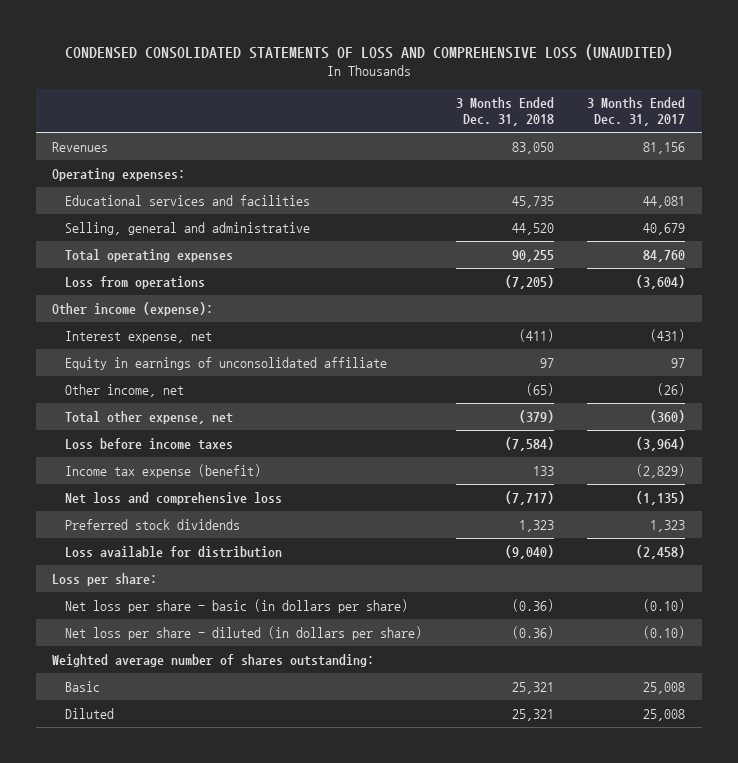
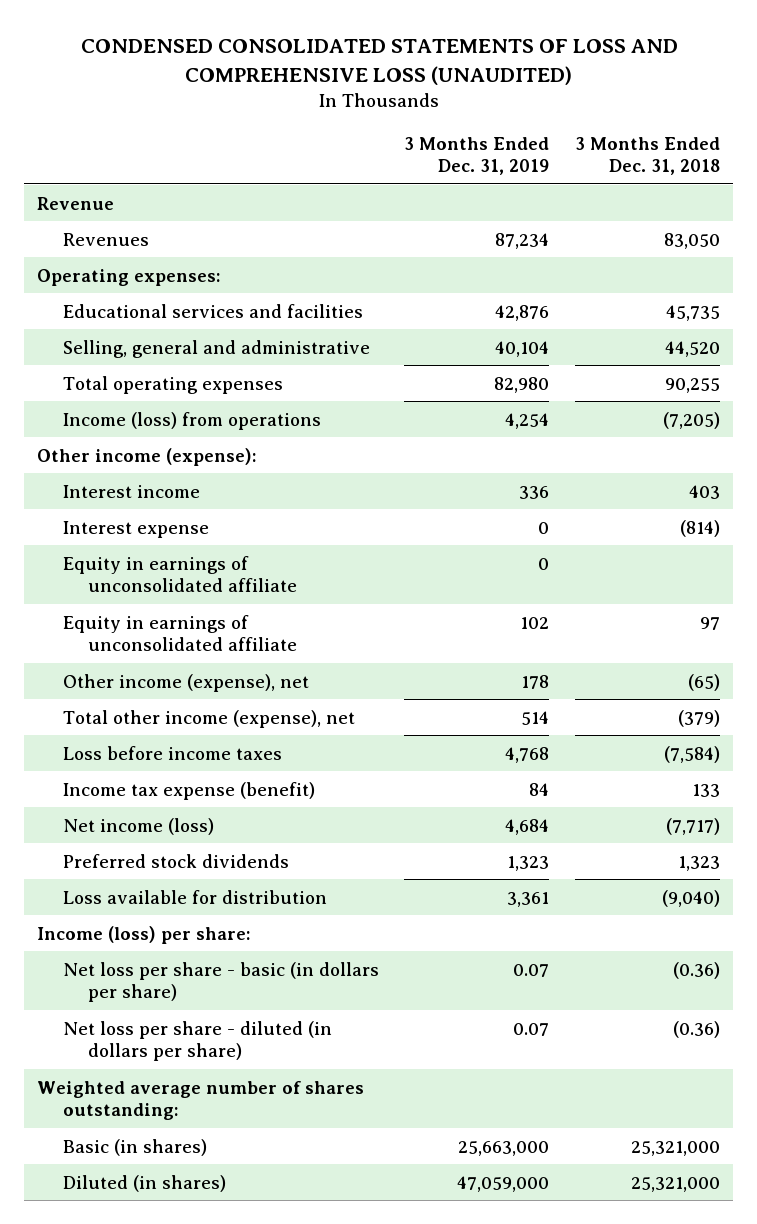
- | 3 Months Ended Dec. 31, 2018 | 3 Months Ended Dec. 31, 2017
+ | 3 Months Ended Dec. 31, 2019 | 3 Months Ended Dec. 31, 2018
+ Revenue
- Loss from operations | (7,205) | (3,604)
+ Income (loss) from operations | 4,254 | (7,205)
- Interest expense, net | (411) | (431)
+ Interest income | 336 | 403
+ Interest expense | 0 | (814)
+ Equity in earnings of unconsolidated affiliate | 0 |
- Other income, net | (65) | (26)
- Total other expense, net | (379) | (360)
+ Other income (expense), net | 178 | (65)
+ Total other income (expense), net | 514 | (379)
- Net loss and comprehensive loss | (7,717) | (1,135)
+ Net income (loss) | 4,684 | (7,717)
- Loss per share:
+ Income (loss) per share:
- Basic | 25,321 | 25,008
- Diluted | 25,321 | 25,008
+ Basic (in shares) | 25,663,000 | 25,321,000
+ Diluted (in shares) | 47,059,000 | 25,321,000

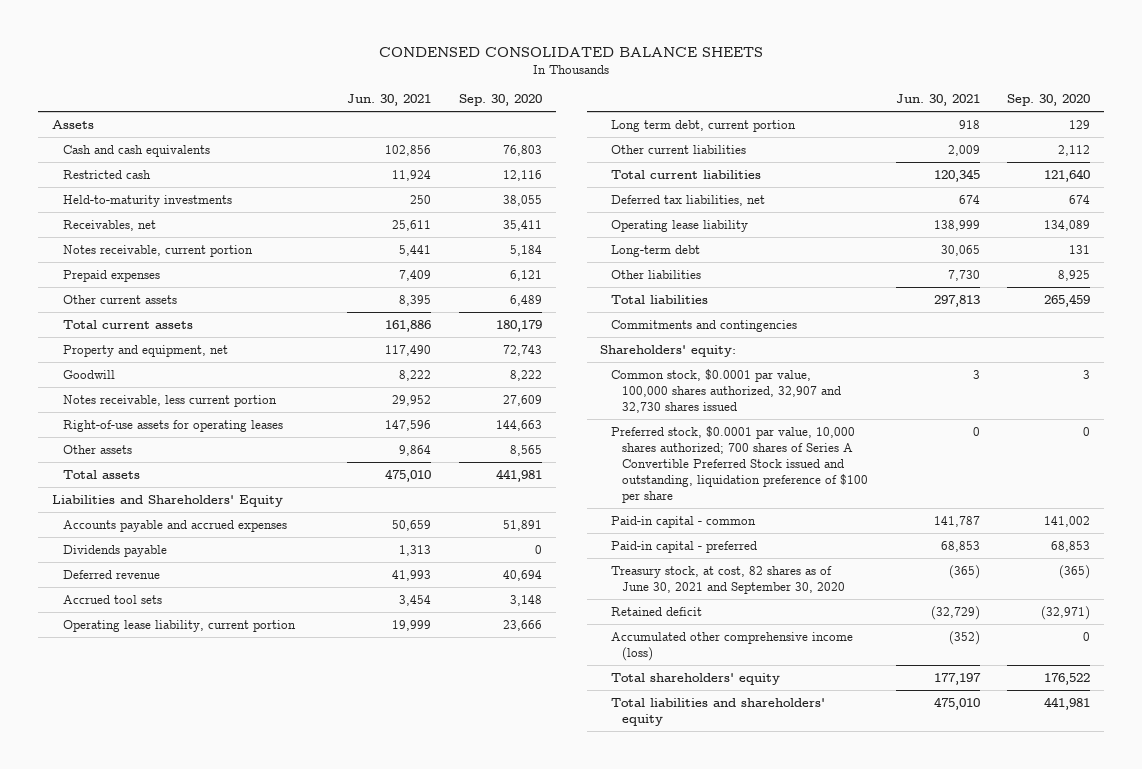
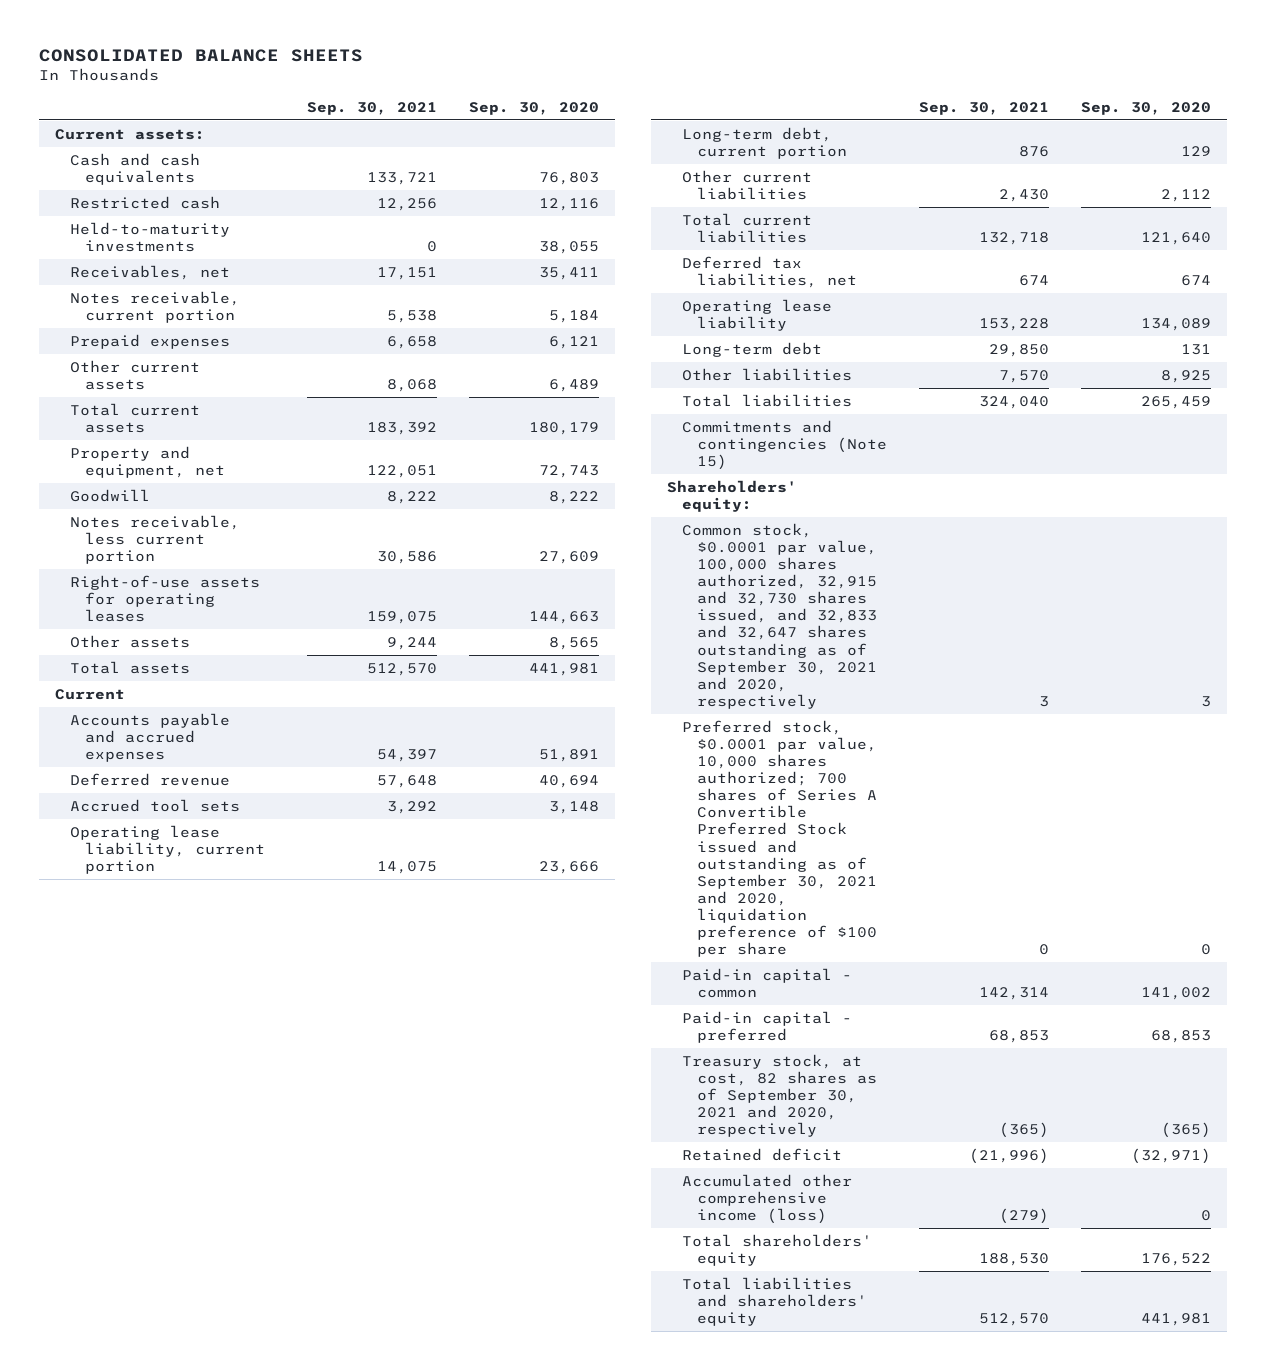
- CONDENSED CONSOLIDATED BALANCE SHEETS
+ CONSOLIDATED BALANCE SHEETS
- | Jun. 30, 2021 | Sep. 30, 2020
+ | Sep. 30, 2021 | Sep. 30, 2020
- Assets
+ Current assets:
- Liabilities and Shareholders' Equity
+ Current
- Dividends payable | 1,313 | 0
- Long term debt, current portion | 918 | 129
+ Long-term debt, current portion | 876 | 129
- Commitments and contingencies
+ Commitments and contingencies (Note 15)
- Common stock, $0.0001 par value, 100,000 shares authorized, 32,907 and 32,730 shares issued | 3 | 3
- Preferred stock, $0.0001 par value, 10,000 shares authorized; 700 shares of Series A Convertible Preferred Stock issued and outstanding, liquidation preference of $100 per share | 0 | 0
+ Common stock, $0.0001 par value, 100,000 shares authorized, 32,915 and 32,730 shares issued, and 32,833 and 32,647 shares outstanding as of September 30, 2021 and 2020, respectively | 3 | 3
+ Preferred stock, $0.0001 par value, 10,000 shares authorized; 700 shares of Series A Convertible Preferred Stock issued and outstanding as of September 30, 2021 and 2020, liquidation preference of $100 per share | 0 | 0
- Treasury stock, at cost, 82 shares as of June 30, 2021 and September 30, 2020 | (365) | (365)
+ Treasury stock, at cost, 82 shares as of September 30, 2021 and 2020, respectively | (365) | (365)

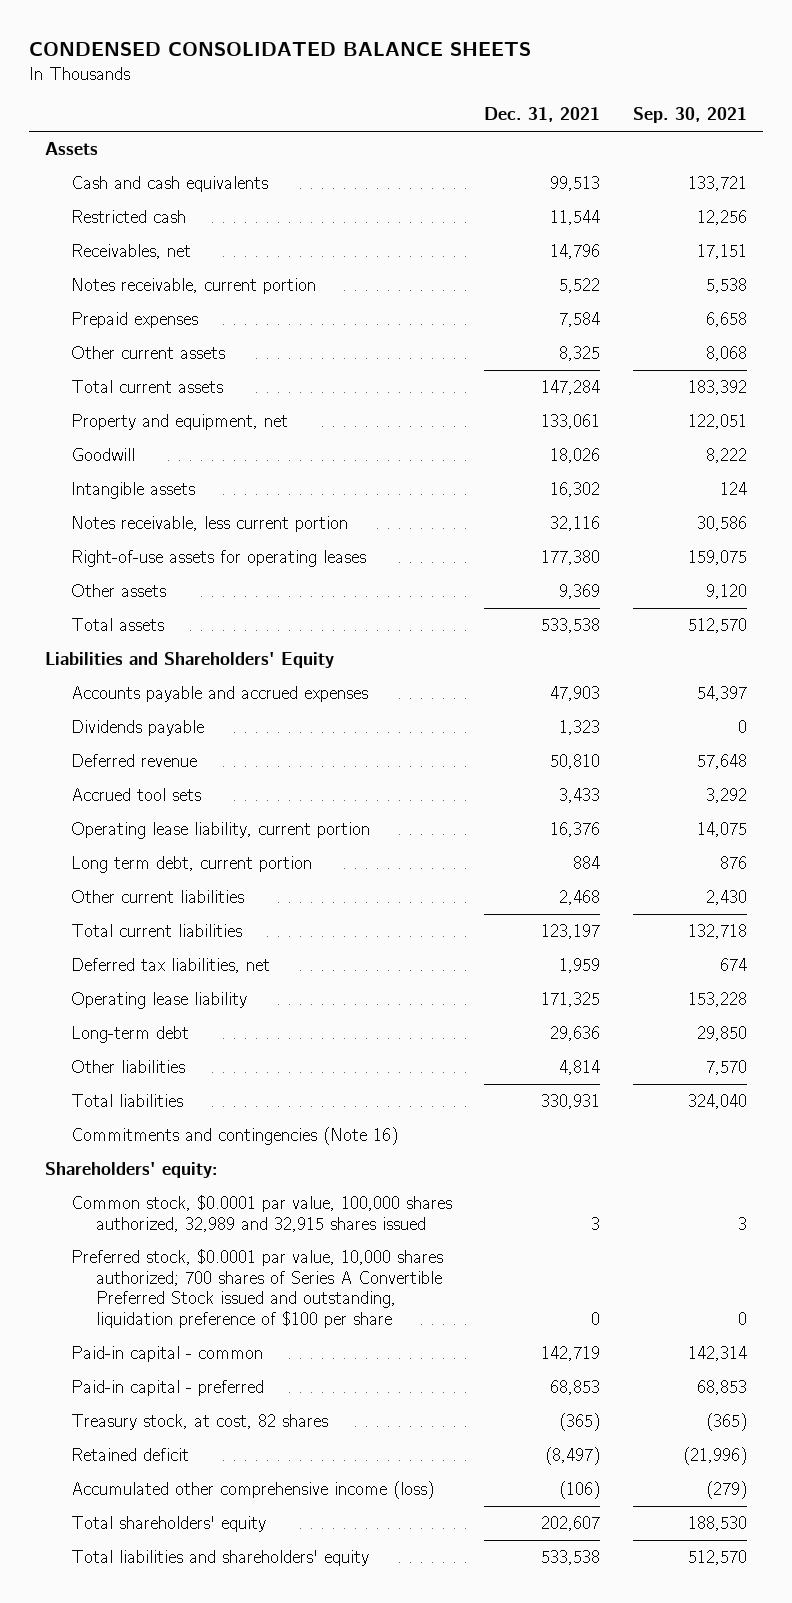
- CONSOLIDATED BALANCE SHEETS
+ CONDENSED CONSOLIDATED BALANCE SHEETS
- | Sep. 30, 2021 | Sep. 30, 2020
+ | Dec. 31, 2021 | Sep. 30, 2021
- Current assets:
+ Assets
- Held-to-maturity investments | 0 | 38,055
+ Intangible assets | 16,302 | 124
- Other assets | 9,244 | 8,565
+ Other assets | 9,369 | 9,120
- Current
+ Liabilities and Shareholders' Equity
+ Dividends payable | 1,323 | 0
- Long-term debt, current portion | 876 | 129
+ Long term debt, current portion | 884 | 876
- Commitments and contingencies (Note 15)
+ Commitments and contingencies (Note 16)
- Common stock, $0.0001 par value, 100,000 shares authorized, 32,915 and 32,730 shares issued, and 32,833 and 32,647 shares outstanding as of September 30, 2021 and 2020, respectively | 3 | 3
- Preferred stock, $0.0001 par value, 10,000 shares authorized; 700 shares of Series A Convertible Preferred Stock issued and outstanding as of September 30, 2021 and 2020, liquidation preference of $100 per share | 0 | 0
+ Common stock, $0.0001 par value, 100,000 shares authorized, 32,989 and 32,915 shares issued | 3 | 3
+ Preferred stock, $0.0001 par value, 10,000 shares authorized; 700 shares of Series A Convertible Preferred Stock issued and outstanding, liquidation preference of $100 per share | 0 | 0
- Treasury stock, at cost, 82 shares as of September 30, 2021 and 2020, respectively | (365) | (365)
+ Treasury stock, at cost, 82 shares | (365) | (365)

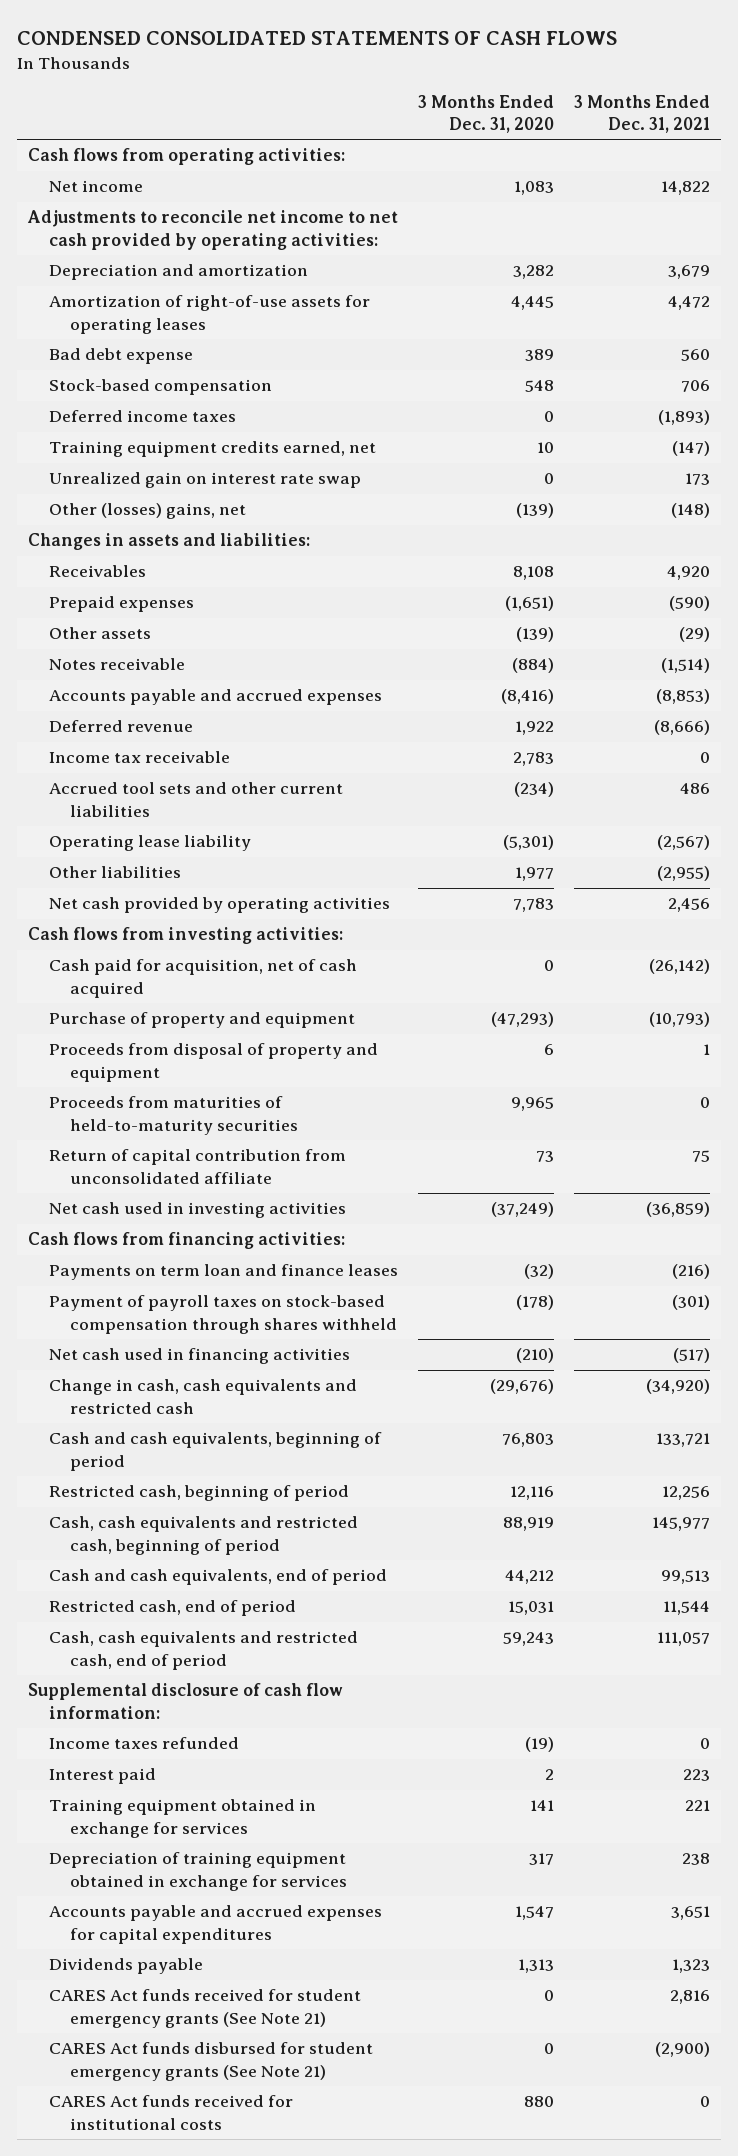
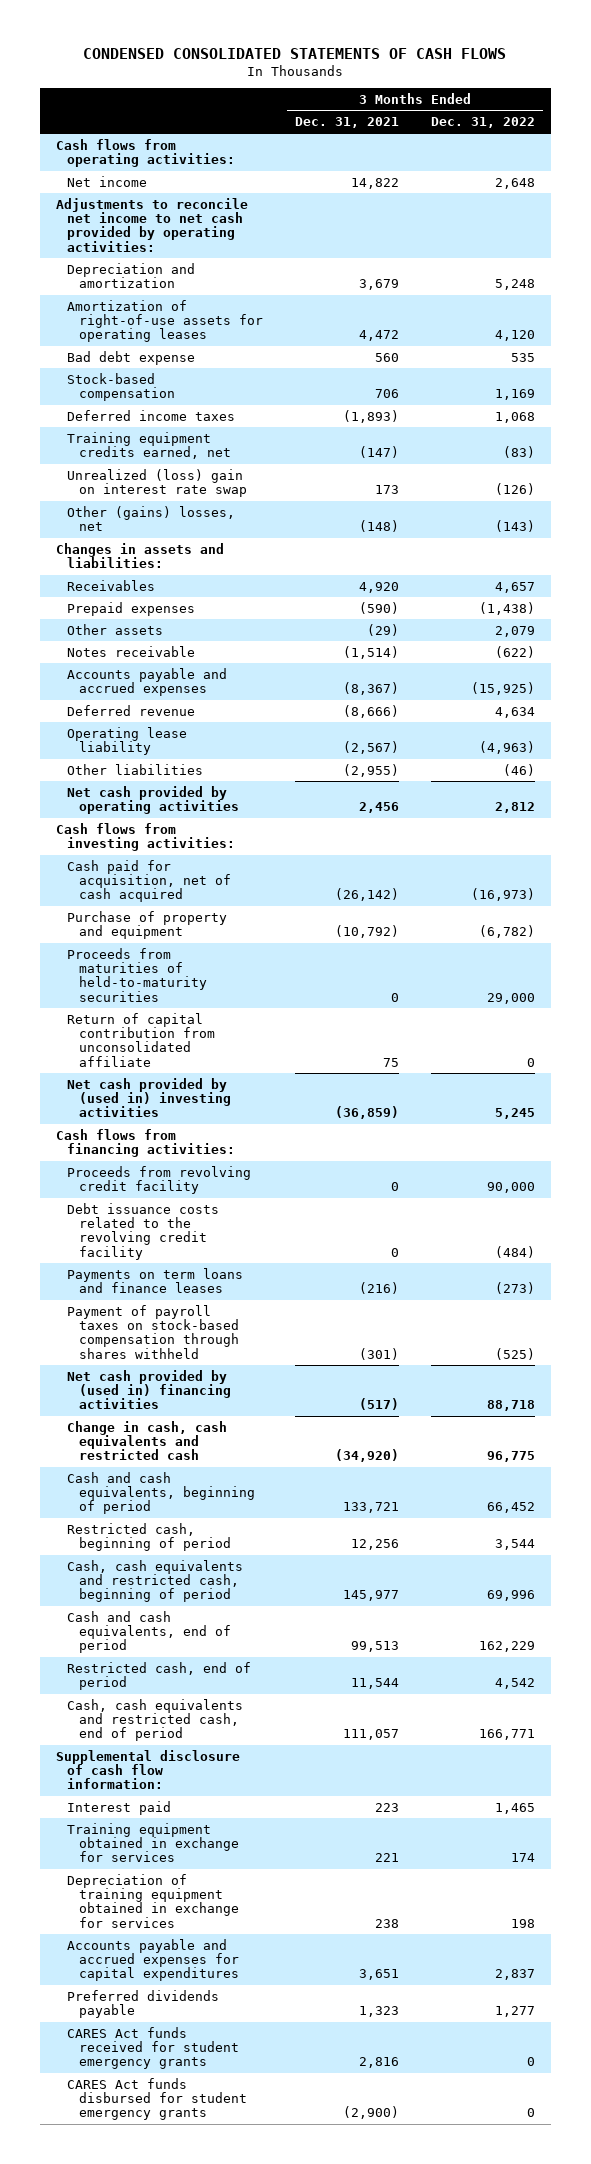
- | 3 Months Ended Dec. 31, 2020 | 3 Months Ended Dec. 31, 2021
+ | 3 Months Ended Dec. 31, 2021 | 3 Months Ended Dec. 31, 2022
- Unrealized gain on interest rate swap | 0 | 173
- Other (losses) gains, net | (139) | (148)
+ Unrealized (loss) gain on interest rate swap | 173 | (126)
+ Other (gains) losses, net | (148) | (143)
- Accounts payable and accrued expenses | (8,416) | (8,853)
+ Accounts payable and accrued expenses | (8,367) | (15,925)
- Income tax receivable | 2,783 | 0
- Accrued tool sets and other current liabilities | (234) | 486
- Purchase of property and equipment | (47,293) | (10,793)
- Proceeds from disposal of property and equipment | 6 | 1
+ Purchase of property and equipment | (10,792) | (6,782)
- Net cash used in investing activities | (37,249) | (36,859)
+ Net cash provided by (used in) investing activities | (36,859) | 5,245
- Payments on term loan and finance leases | (32) | (216)
+ Proceeds from revolving credit facility | 0 | 90,000
+ Debt issuance costs related to the revolving credit facility | 0 | (484)
+ Payments on term loans and finance leases | (216) | (273)
- Net cash used in financing activities | (210) | (517)
+ Net cash provided by (used in) financing activities | (517) | 88,718
- Income taxes refunded | (19) | 0
- Dividends payable | 1,313 | 1,323
- CARES Act funds received for student emergency grants (See Note 21) | 0 | 2,816
- CARES Act funds disbursed for student emergency grants (See Note 21) | 0 | (2,900)
- CARES Act funds received for institutional costs | 880 | 0
+ Preferred dividends payable | 1,323 | 1,277
+ CARES Act funds received for student emergency grants | 2,816 | 0
+ CARES Act funds disbursed for student emergency grants | (2,900) | 0

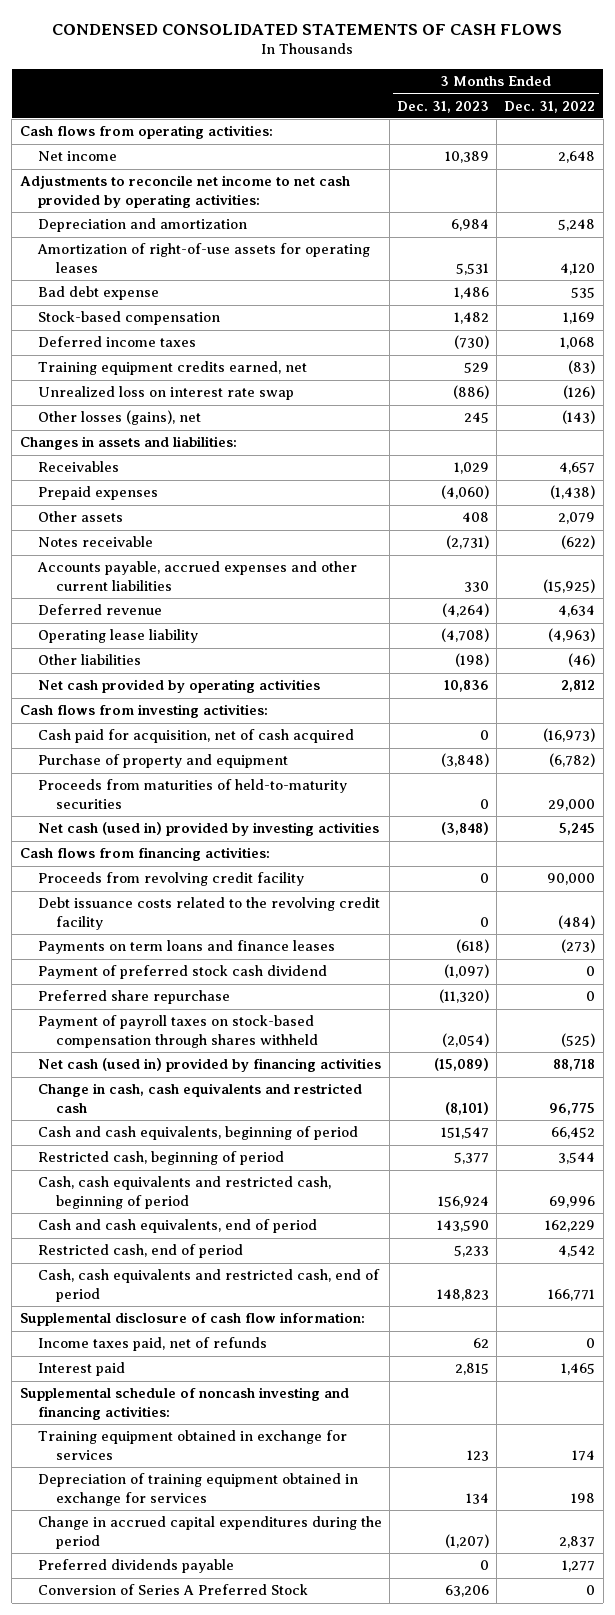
- | 3 Months Ended Dec. 31, 2021 | 3 Months Ended Dec. 31, 2022
+ | 3 Months Ended Dec. 31, 2023 | 3 Months Ended Dec. 31, 2022
- Unrealized (loss) gain on interest rate swap | 173 | (126)
- Other (gains) losses, net | (148) | (143)
+ Unrealized loss on interest rate swap | (886) | (126)
+ Other losses (gains), net | 245 | (143)
- Accounts payable and accrued expenses | (8,367) | (15,925)
+ Accounts payable, accrued expenses and other current liabilities | 330 | (15,925)
- Return of capital contribution from unconsolidated affiliate | 75 | 0
- Net cash provided by (used in) investing activities | (36,859) | 5,245
+ Net cash (used in) provided by investing activities | (3,848) | 5,245
+ Payment of preferred stock cash dividend | (1,097) | 0
+ Preferred share repurchase | (11,320) | 0
- Net cash provided by (used in) financing activities | (517) | 88,718
+ Net cash (used in) provided by financing activities | (15,089) | 88,718
+ Income taxes paid, net of refunds | 62 | 0
+ Supplemental schedule of noncash investing and financing activities:
- Accounts payable and accrued expenses for capital expenditures | 3,651 | 2,837
+ Change in accrued capital expenditures during the period | (1,207) | 2,837
- CARES Act funds received for student emergency grants | 2,816 | 0
- CARES Act funds disbursed for student emergency grants | (2,900) | 0
+ Conversion of Series A Preferred Stock | 63,206 | 0

